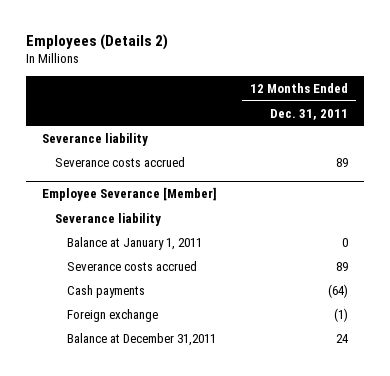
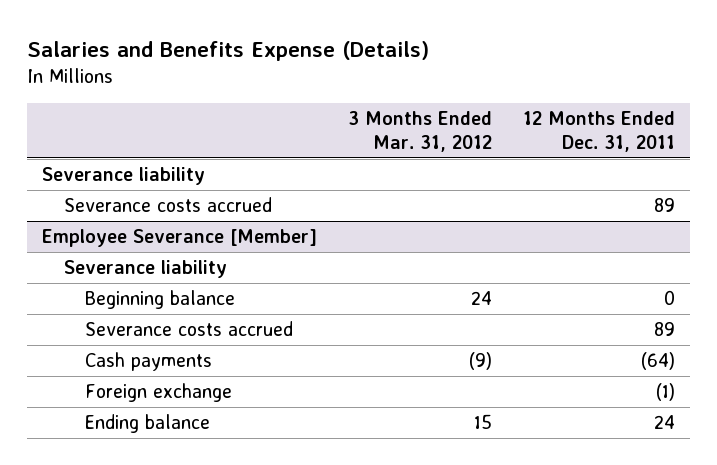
- Employees (Details 2)
+ Salaries and Benefits Expense (Details)
- | 12 Months Ended Dec. 31, 2011
+ | 3 Months Ended Mar. 31, 2012 | 12 Months Ended Dec. 31, 2011
@ Employee Severance [Member]
- Balance at January 1, 2011 | 0
+ Beginning balance | 24 | 0
- Balance at December 31,2011 | 24
+ Ending balance | 15 | 24

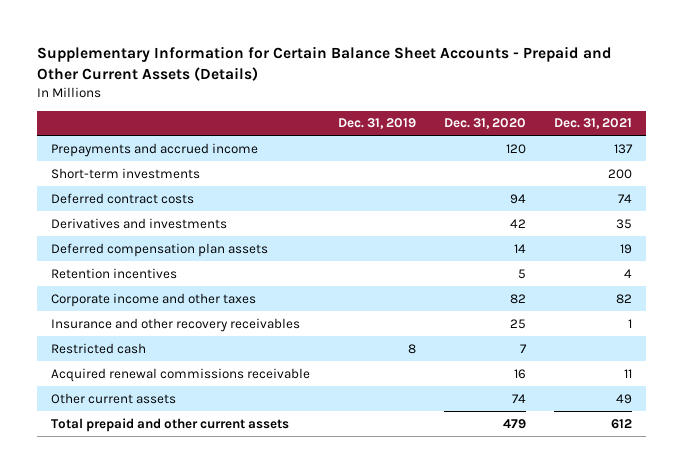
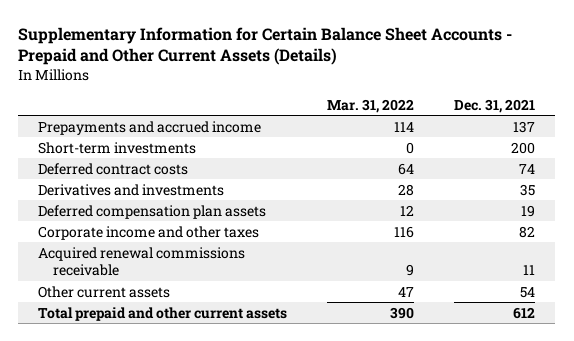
- | Dec. 31, 2019 | Dec. 31, 2020 | Dec. 31, 2021
+ | Mar. 31, 2022 | Dec. 31, 2021
- Retention incentives | | 5 | 4
- Insurance and other recovery receivables | | 25 | 1
- Restricted cash | 8 | 7 |
- Other current assets | | 74 | 49
+ Other current assets | 47 | 54

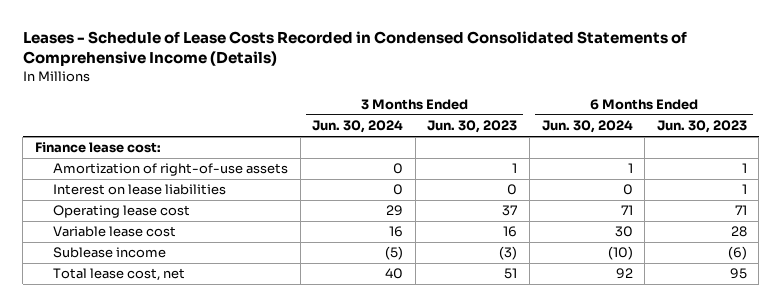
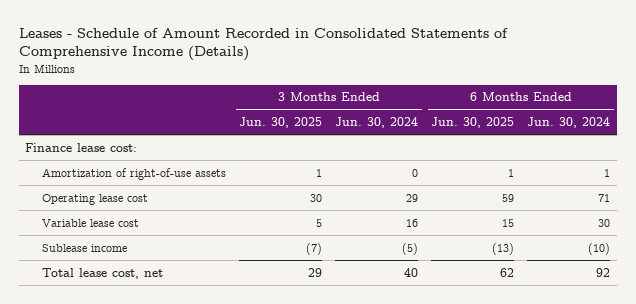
- Leases - Schedule of Lease Costs Recorded in Condensed Consolidated Statements of Comprehensive Income (Details)
+ Leases - Schedule of Amount Recorded in Consolidated Statements of Comprehensive Income (Details)
- | 3 Months Ended Jun. 30, 2024 | 3 Months Ended Jun. 30, 2023 | 6 Months Ended Jun. 30, 2024 | 6 Months Ended Jun. 30, 2023
+ | 3 Months Ended Jun. 30, 2025 | 3 Months Ended Jun. 30, 2024 | 6 Months Ended Jun. 30, 2025 | 6 Months Ended Jun. 30, 2024
- Interest on lease liabilities | 0 | 0 | 0 | 1

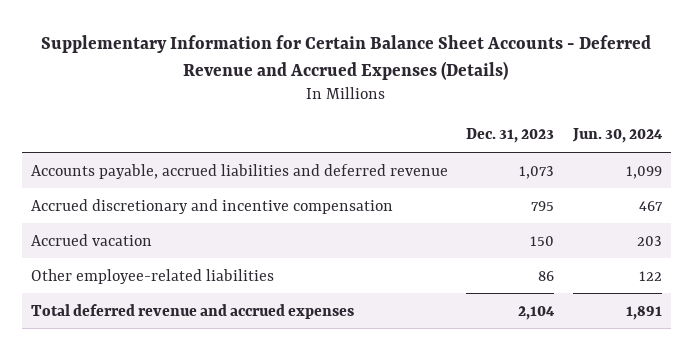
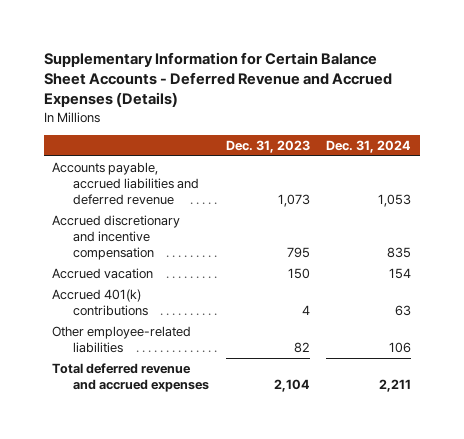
- | Dec. 31, 2023 | Jun. 30, 2024
+ | Dec. 31, 2023 | Dec. 31, 2024
- Other employee-related liabilities | 86 | 122
+ Accrued 401(k) contributions | 4 | 63
+ Other employee-related liabilities | 82 | 106

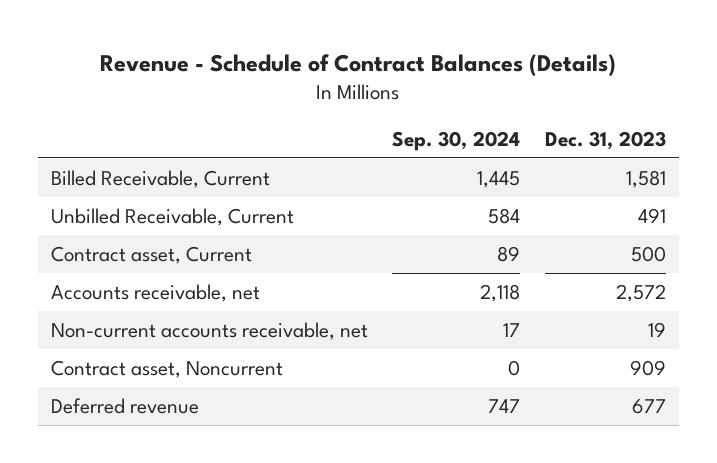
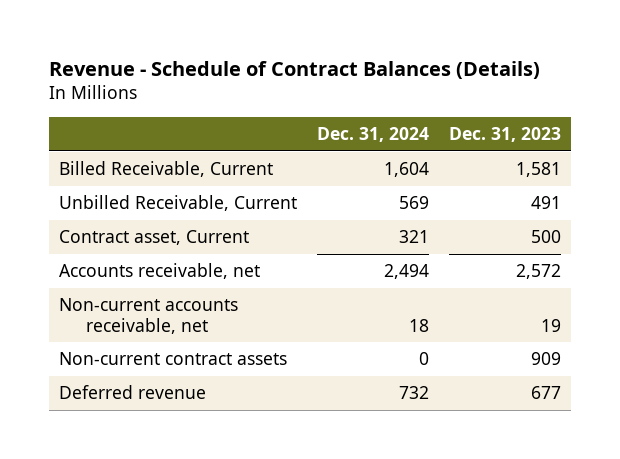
- | Sep. 30, 2024 | Dec. 31, 2023
+ | Dec. 31, 2024 | Dec. 31, 2023
- Contract asset, Noncurrent | 0 | 909
+ Non-current contract assets | 0 | 909

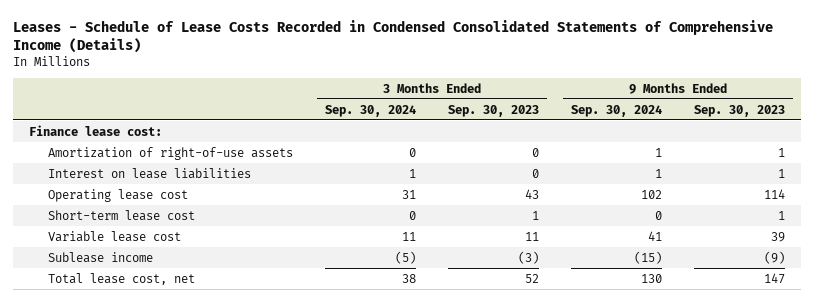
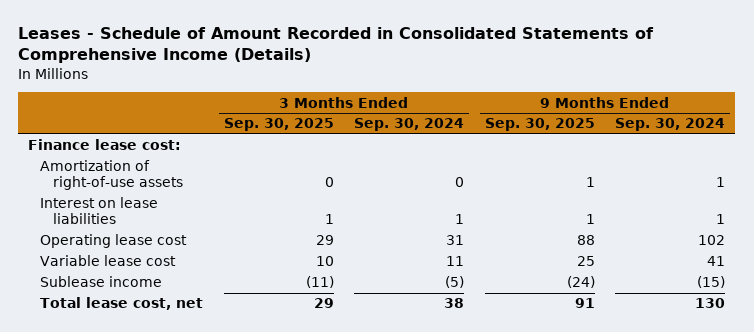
- Leases - Schedule of Lease Costs Recorded in Condensed Consolidated Statements of Comprehensive Income (Details)
+ Leases - Schedule of Amount Recorded in Consolidated Statements of Comprehensive Income (Details)
- | 3 Months Ended Sep. 30, 2024 | 3 Months Ended Sep. 30, 2023 | 9 Months Ended Sep. 30, 2024 | 9 Months Ended Sep. 30, 2023
+ | 3 Months Ended Sep. 30, 2025 | 3 Months Ended Sep. 30, 2024 | 9 Months Ended Sep. 30, 2025 | 9 Months Ended Sep. 30, 2024
- Short-term lease cost | 0 | 1 | 0 | 1

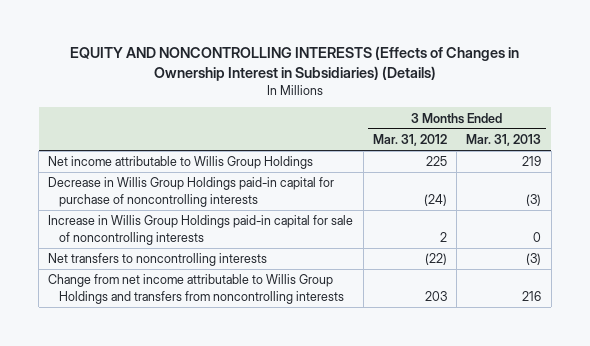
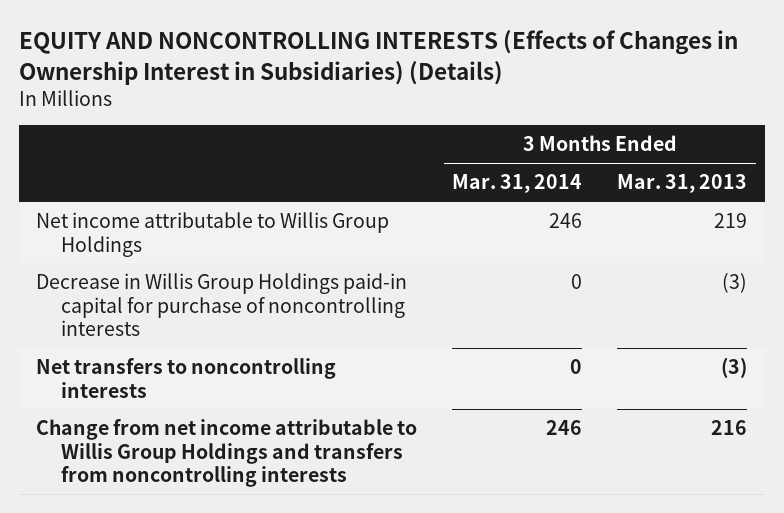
- | 3 Months Ended Mar. 31, 2012 | 3 Months Ended Mar. 31, 2013
+ | 3 Months Ended Mar. 31, 2014 | 3 Months Ended Mar. 31, 2013
- Increase in Willis Group Holdings paid-in capital for sale of noncontrolling interests | 2 | 0

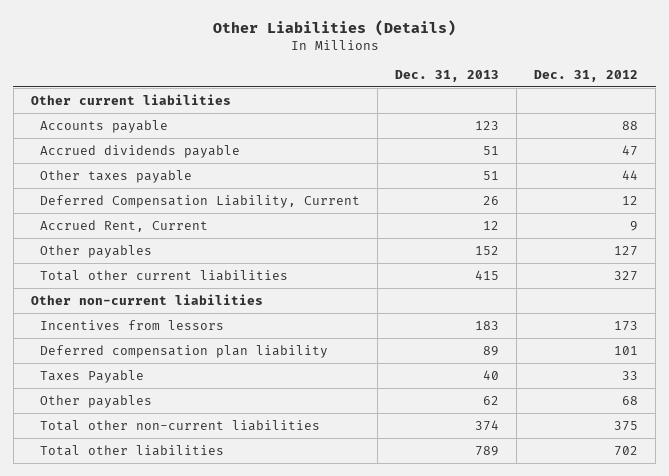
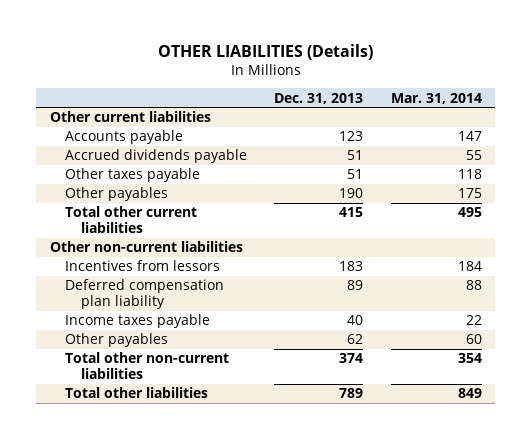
- Other Liabilities (Details)
+ OTHER LIABILITIES (Details)
- | Dec. 31, 2013 | Dec. 31, 2012
+ | Dec. 31, 2013 | Mar. 31, 2014
- Deferred Compensation Liability, Current | 26 | 12
- Accrued Rent, Current | 12 | 9
- Other payables | 152 | 127
+ Other payables | 190 | 175
- Taxes Payable | 40 | 33
+ Income taxes payable | 40 | 22

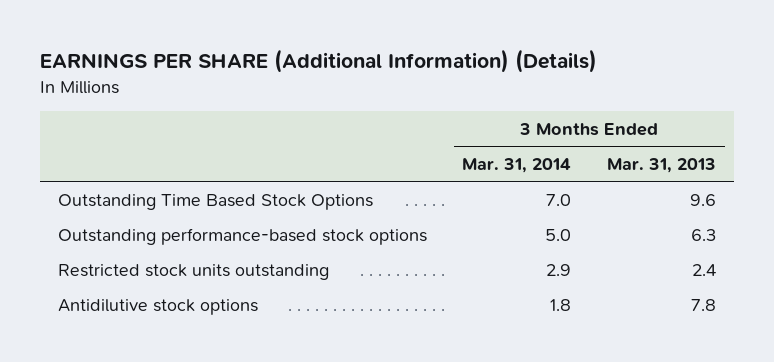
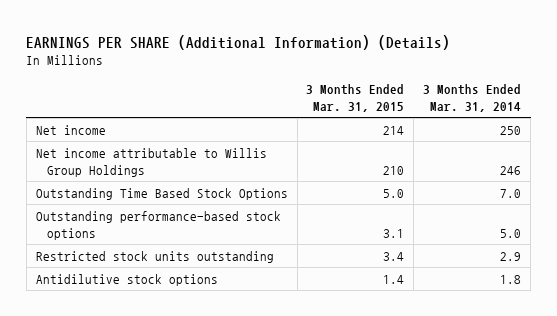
- | 3 Months Ended Mar. 31, 2014 | 3 Months Ended Mar. 31, 2013
+ | 3 Months Ended Mar. 31, 2015 | 3 Months Ended Mar. 31, 2014
+ Net income | 214 | 250
+ Net income attributable to Willis Group Holdings | 210 | 246

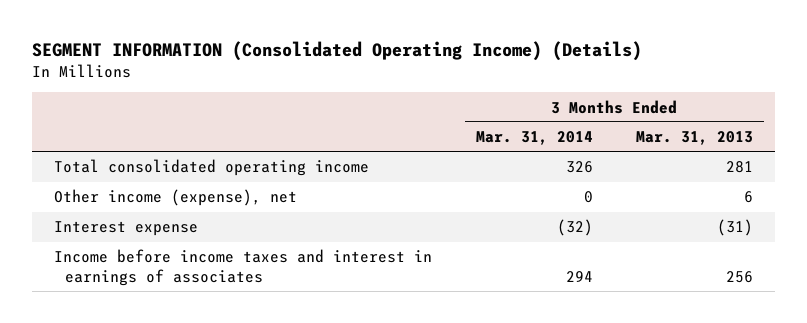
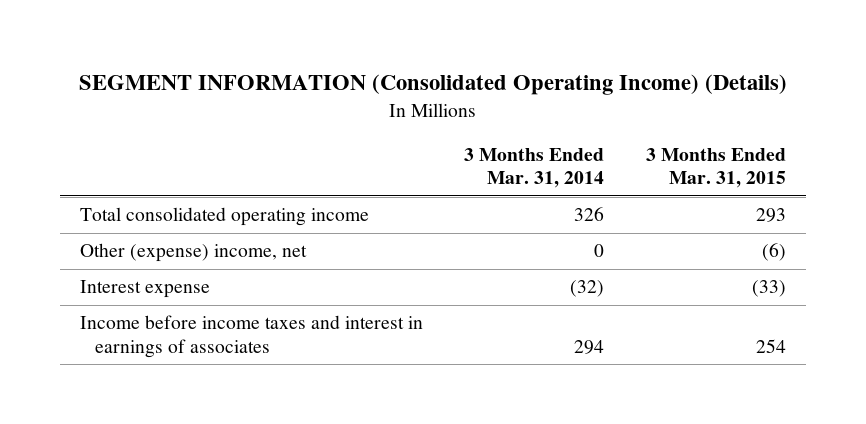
- | 3 Months Ended Mar. 31, 2014 | 3 Months Ended Mar. 31, 2013
+ | 3 Months Ended Mar. 31, 2014 | 3 Months Ended Mar. 31, 2015
- Other income (expense), net | 0 | 6
+ Other (expense) income, net | 0 | (6)

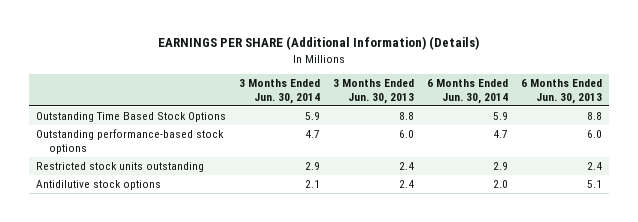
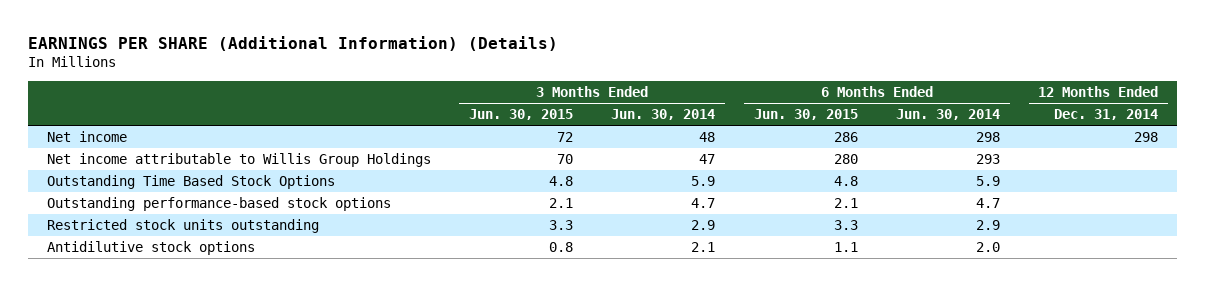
- | 3 Months Ended Jun. 30, 2014 | 3 Months Ended Jun. 30, 2013 | 6 Months Ended Jun. 30, 2014 | 6 Months Ended Jun. 30, 2013
+ | 3 Months Ended Jun. 30, 2015 | 3 Months Ended Jun. 30, 2014 | 6 Months Ended Jun. 30, 2015 | 6 Months Ended Jun. 30, 2014 | 12 Months Ended Dec. 31, 2014
+ Net income | 72 | 48 | 286 | 298 | 298
+ Net income attributable to Willis Group Holdings | 70 | 47 | 280 | 293 |

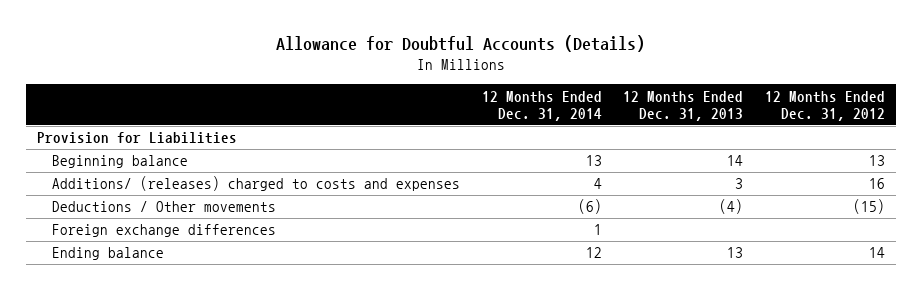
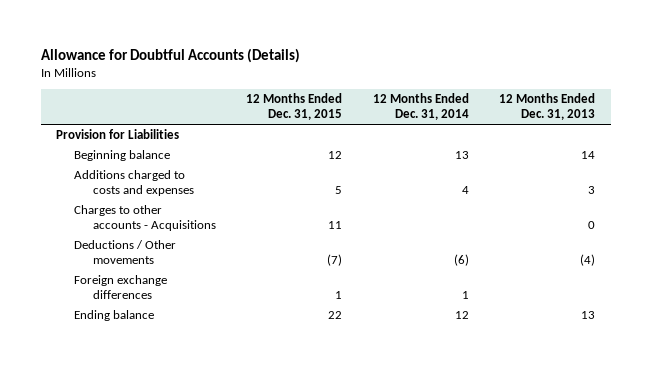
- | 12 Months Ended Dec. 31, 2014 | 12 Months Ended Dec. 31, 2013 | 12 Months Ended Dec. 31, 2012
+ | 12 Months Ended Dec. 31, 2015 | 12 Months Ended Dec. 31, 2014 | 12 Months Ended Dec. 31, 2013
- Additions/ (releases) charged to costs and expenses | 4 | 3 | 16
+ Additions charged to costs and expenses | 5 | 4 | 3
+ Charges to other accounts - Acquisitions | 11 | | 0

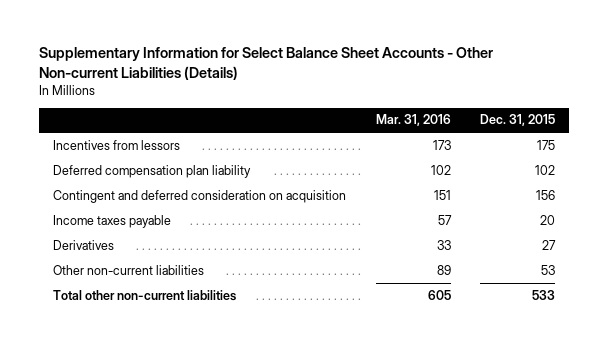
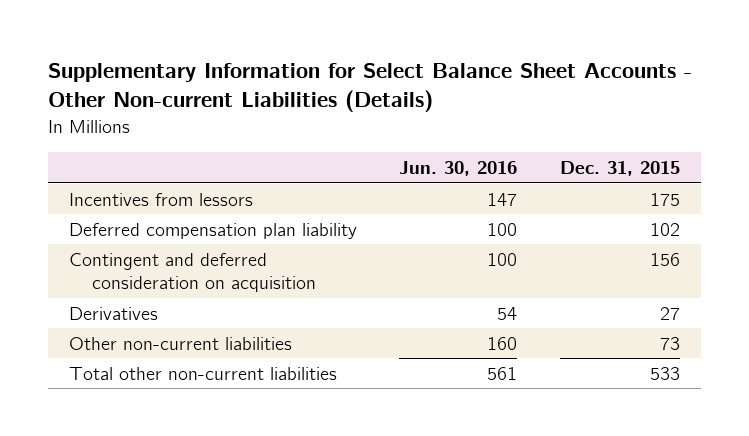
- | Mar. 31, 2016 | Dec. 31, 2015
+ | Jun. 30, 2016 | Dec. 31, 2015
- Income taxes payable | 57 | 20
- Other non-current liabilities | 89 | 53
+ Other non-current liabilities | 160 | 73

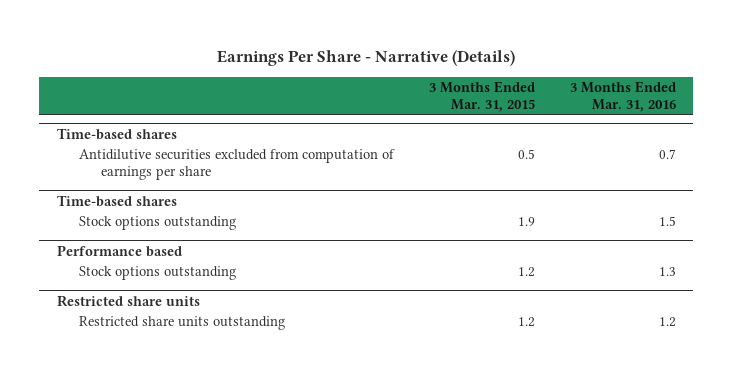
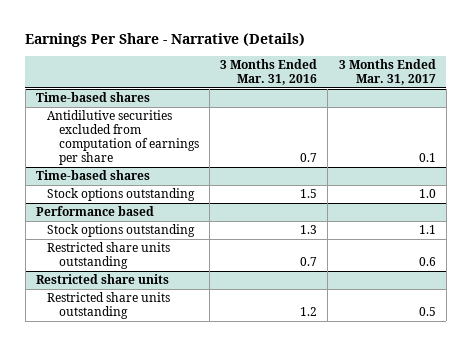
- | 3 Months Ended Mar. 31, 2015 | 3 Months Ended Mar. 31, 2016
+ | 3 Months Ended Mar. 31, 2016 | 3 Months Ended Mar. 31, 2017
@ Performance based
+ Restricted share units outstanding | 0.7 | 0.6

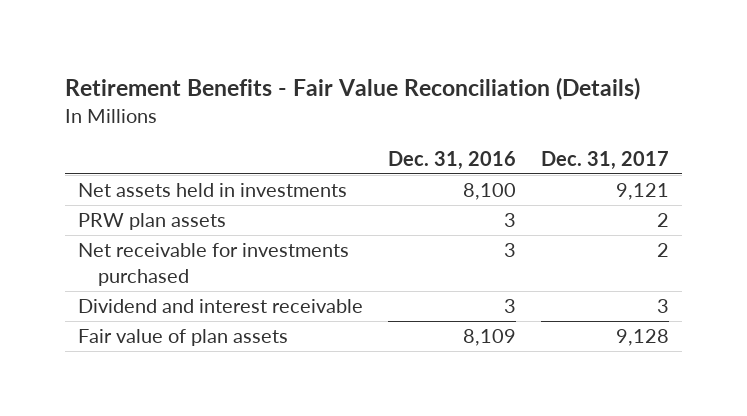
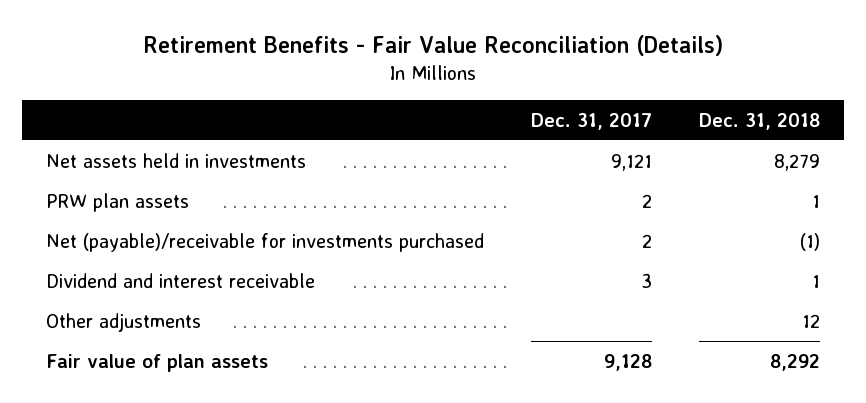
- | Dec. 31, 2016 | Dec. 31, 2017
+ | Dec. 31, 2017 | Dec. 31, 2018
- Net receivable for investments purchased | 3 | 2
+ Net (payable)/receivable for investments purchased | 2 | (1)
+ Other adjustments | | 12

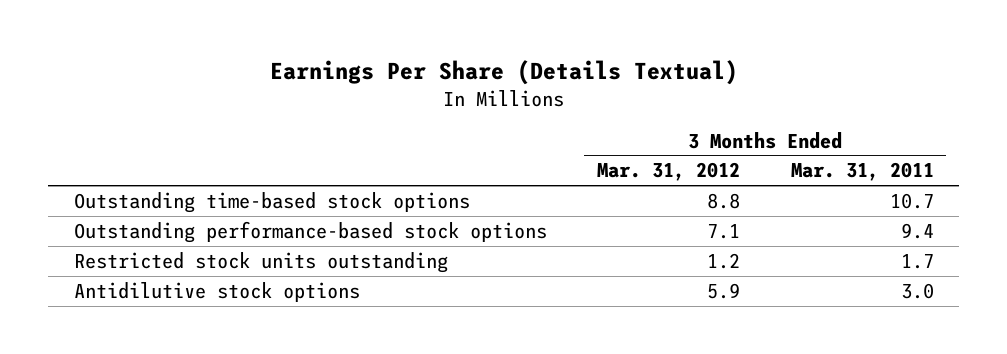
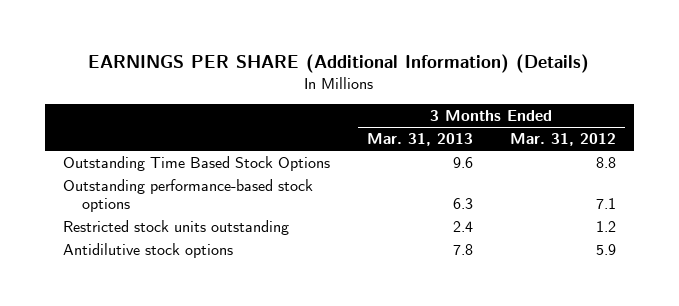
- Earnings Per Share (Details Textual)
+ EARNINGS PER SHARE (Additional Information) (Details)
- | 3 Months Ended Mar. 31, 2012 | 3 Months Ended Mar. 31, 2011
+ | 3 Months Ended Mar. 31, 2013 | 3 Months Ended Mar. 31, 2012
- Outstanding time-based stock options | 8.8 | 10.7
+ Outstanding Time Based Stock Options | 9.6 | 8.8

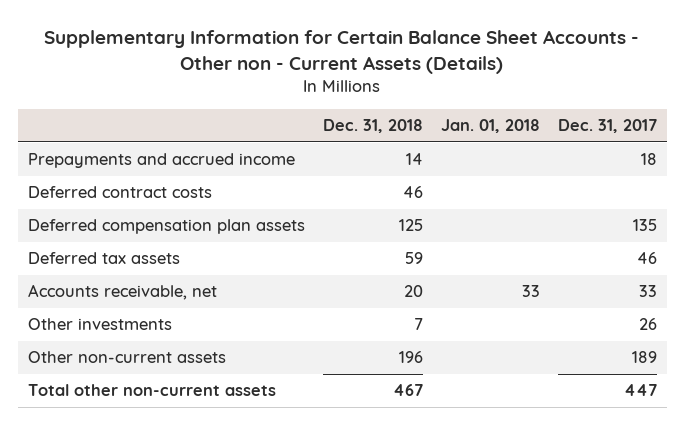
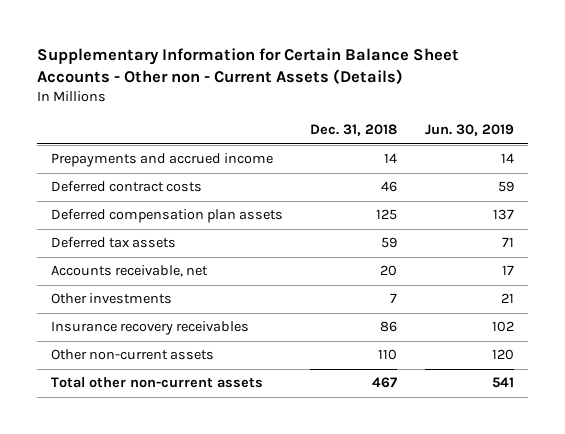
- | Dec. 31, 2018 | Jan. 01, 2018 | Dec. 31, 2017
+ | Dec. 31, 2018 | Jun. 30, 2019
- Other non-current assets | 196 | | 189
+ Insurance recovery receivables | 86 | 102
+ Other non-current assets | 110 | 120

